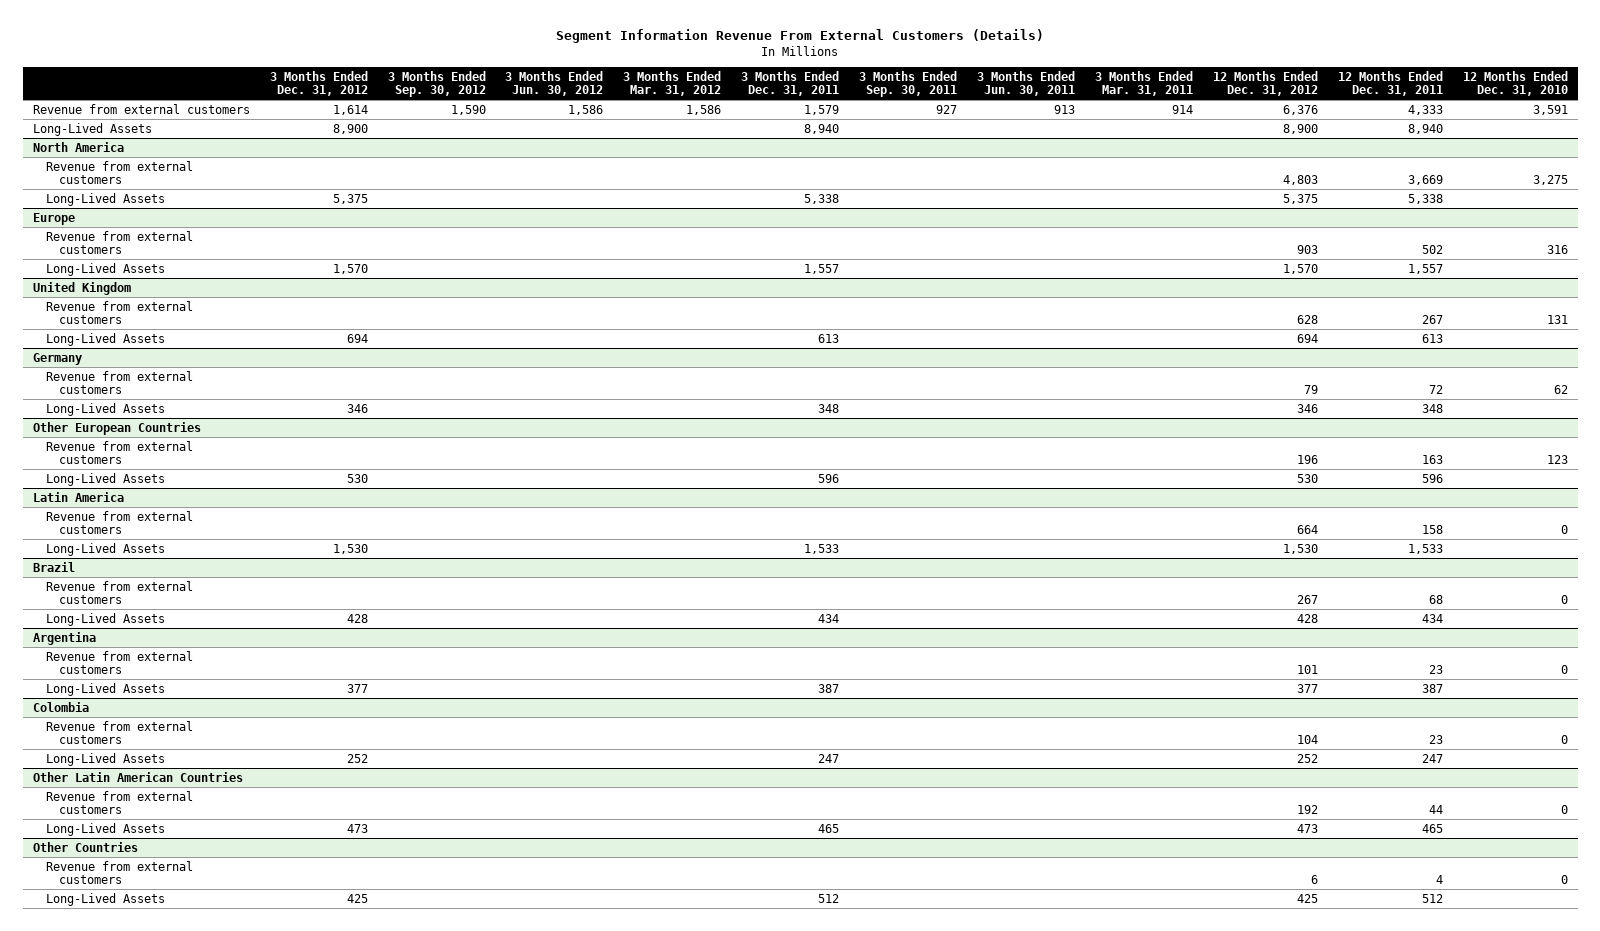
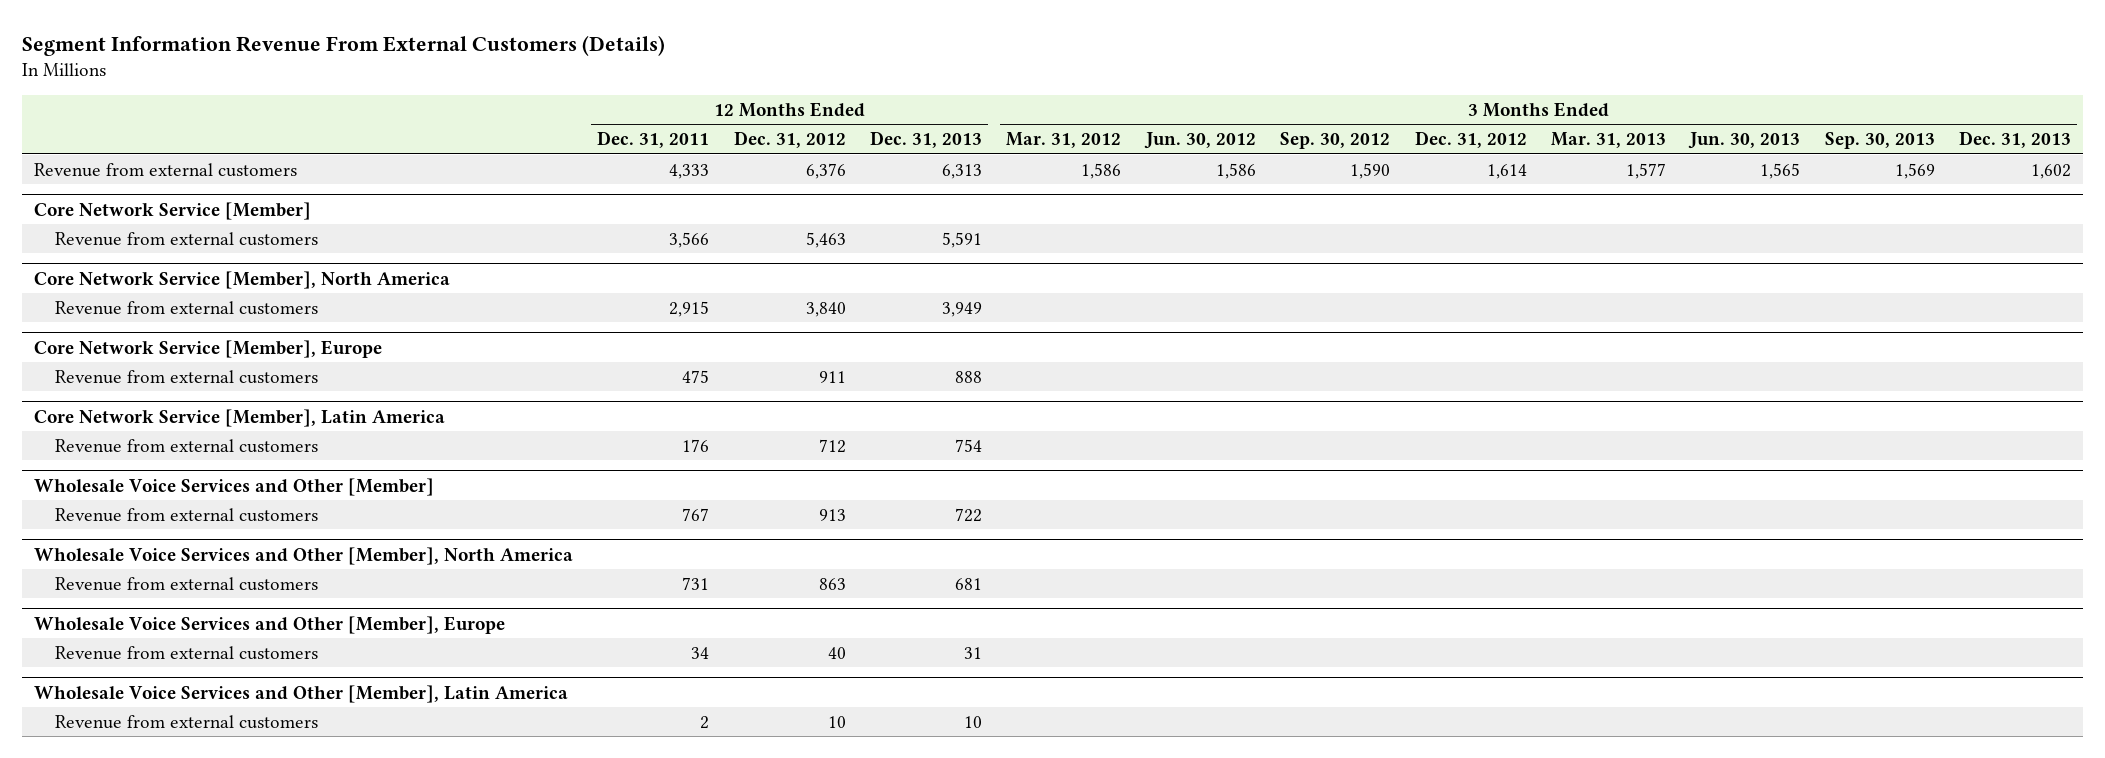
- | 3 Months Ended Dec. 31, 2012 | 3 Months Ended Sep. 30, 2012 | 3 Months Ended Jun. 30, 2012 | 3 Months Ended Mar. 31, 2012 | 3 Months Ended Dec. 31, 2011 | 3 Months Ended Sep. 30, 2011 | 3 Months Ended Jun. 30, 2011 | 3 Months Ended Mar. 31, 2011 | 12 Months Ended Dec. 31, 2012 | 12 Months Ended Dec. 31, 2011 | 12 Months Ended Dec. 31, 2010
+ | 12 Months Ended Dec. 31, 2011 | 12 Months Ended Dec. 31, 2012 | 12 Months Ended Dec. 31, 2013 | 3 Months Ended Mar. 31, 2012 | 3 Months Ended Jun. 30, 2012 | 3 Months Ended Sep. 30, 2012 | 3 Months Ended Dec. 31, 2012 | 3 Months Ended Mar. 31, 2013 | 3 Months Ended Jun. 30, 2013 | 3 Months Ended Sep. 30, 2013 | 3 Months Ended Dec. 31, 2013
- Long-Lived Assets | 8,900 | | | | 8,940 | | | | 8,900 | 8,940 |
- North America
- Revenue from external customers | | | | | | | | | 4,803 | 3,669 | 3,275
- Long-Lived Assets | 5,375 | | | | 5,338 | | | | 5,375 | 5,338 |
- Europe
- Revenue from external customers | | | | | | | | | 903 | 502 | 316
- Long-Lived Assets | 1,570 | | | | 1,557 | | | | 1,570 | 1,557 |
- United Kingdom
- Revenue from external customers | | | | | | | | | 628 | 267 | 131
- Long-Lived Assets | 694 | | | | 613 | | | | 694 | 613 |
- Germany
- Revenue from external customers | | | | | | | | | 79 | 72 | 62
- Long-Lived Assets | 346 | | | | 348 | | | | 346 | 348 |
- Other European Countries
- Revenue from external customers | | | | | | | | | 196 | 163 | 123
- Long-Lived Assets | 530 | | | | 596 | | | | 530 | 596 |
- Latin America
- Revenue from external customers | | | | | | | | | 664 | 158 | 0
- Long-Lived Assets | 1,530 | | | | 1,533 | | | | 1,530 | 1,533 |
- Brazil
- Revenue from external customers | | | | | | | | | 267 | 68 | 0
- Long-Lived Assets | 428 | | | | 434 | | | | 428 | 434 |
- Argentina
- Revenue from external customers | | | | | | | | | 101 | 23 | 0
- Long-Lived Assets | 377 | | | | 387 | | | | 377 | 387 |
- Colombia
- Revenue from external customers | | | | | | | | | 104 | 23 | 0
- Long-Lived Assets | 252 | | | | 247 | | | | 252 | 247 |
- Other Latin American Countries
- Revenue from external customers | | | | | | | | | 192 | 44 | 0
- Long-Lived Assets | 473 | | | | 465 | | | | 473 | 465 |
- Other Countries
- Revenue from external customers | | | | | | | | | 6 | 4 | 0
- Long-Lived Assets | 425 | | | | 512 | | | | 425 | 512 |
+ Core Network Service [Member]
+ Revenue from external customers | 3,566 | 5,463 | 5,591 | | | | | | | |
+ Core Network Service [Member], North America
+ Revenue from external customers | 2,915 | 3,840 | 3,949 | | | | | | | |
+ Core Network Service [Member], Europe
+ Revenue from external customers | 475 | 911 | 888 | | | | | | | |
+ Core Network Service [Member], Latin America
+ Revenue from external customers | 176 | 712 | 754 | | | | | | | |
+ Wholesale Voice Services and Other [Member]
+ Revenue from external customers | 767 | 913 | 722 | | | | | | | |
+ Wholesale Voice Services and Other [Member], North America
+ Revenue from external customers | 731 | 863 | 681 | | | | | | | |
+ Wholesale Voice Services and Other [Member], Europe
+ Revenue from external customers | 34 | 40 | 31 | | | | | | | |
+ Wholesale Voice Services and Other [Member], Latin America
+ Revenue from external customers | 2 | 10 | 10 | | | | | | | |

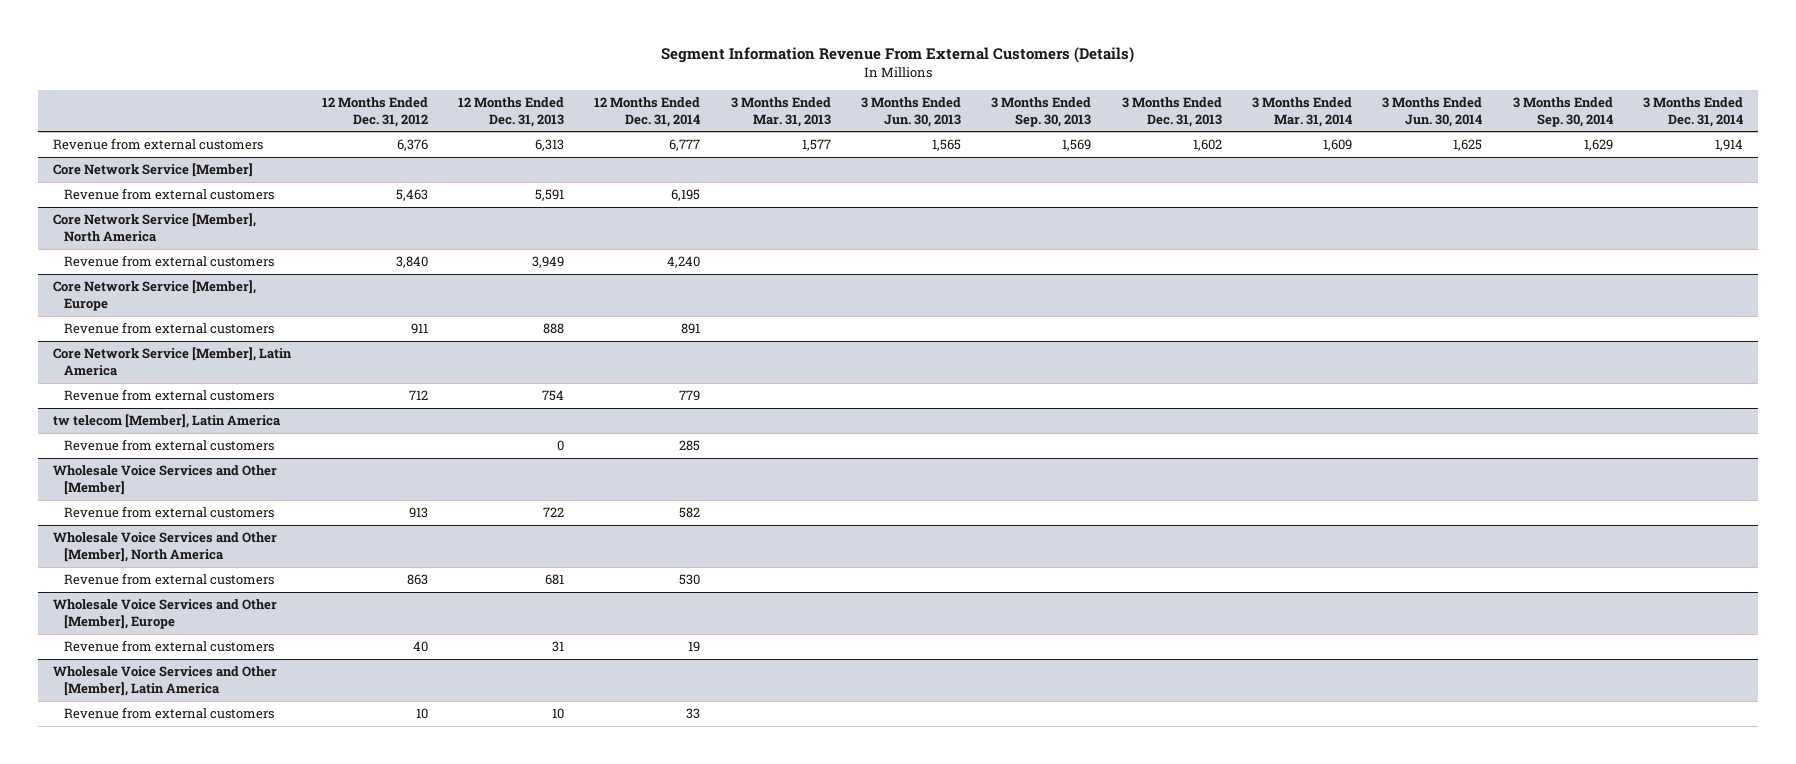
- | 12 Months Ended Dec. 31, 2011 | 12 Months Ended Dec. 31, 2012 | 12 Months Ended Dec. 31, 2013 | 3 Months Ended Mar. 31, 2012 | 3 Months Ended Jun. 30, 2012 | 3 Months Ended Sep. 30, 2012 | 3 Months Ended Dec. 31, 2012 | 3 Months Ended Mar. 31, 2013 | 3 Months Ended Jun. 30, 2013 | 3 Months Ended Sep. 30, 2013 | 3 Months Ended Dec. 31, 2013
+ | 12 Months Ended Dec. 31, 2012 | 12 Months Ended Dec. 31, 2013 | 12 Months Ended Dec. 31, 2014 | 3 Months Ended Mar. 31, 2013 | 3 Months Ended Jun. 30, 2013 | 3 Months Ended Sep. 30, 2013 | 3 Months Ended Dec. 31, 2013 | 3 Months Ended Mar. 31, 2014 | 3 Months Ended Jun. 30, 2014 | 3 Months Ended Sep. 30, 2014 | 3 Months Ended Dec. 31, 2014
+ tw telecom [Member], Latin America
+ Revenue from external customers | | 0 | 285 | | | | | | | |

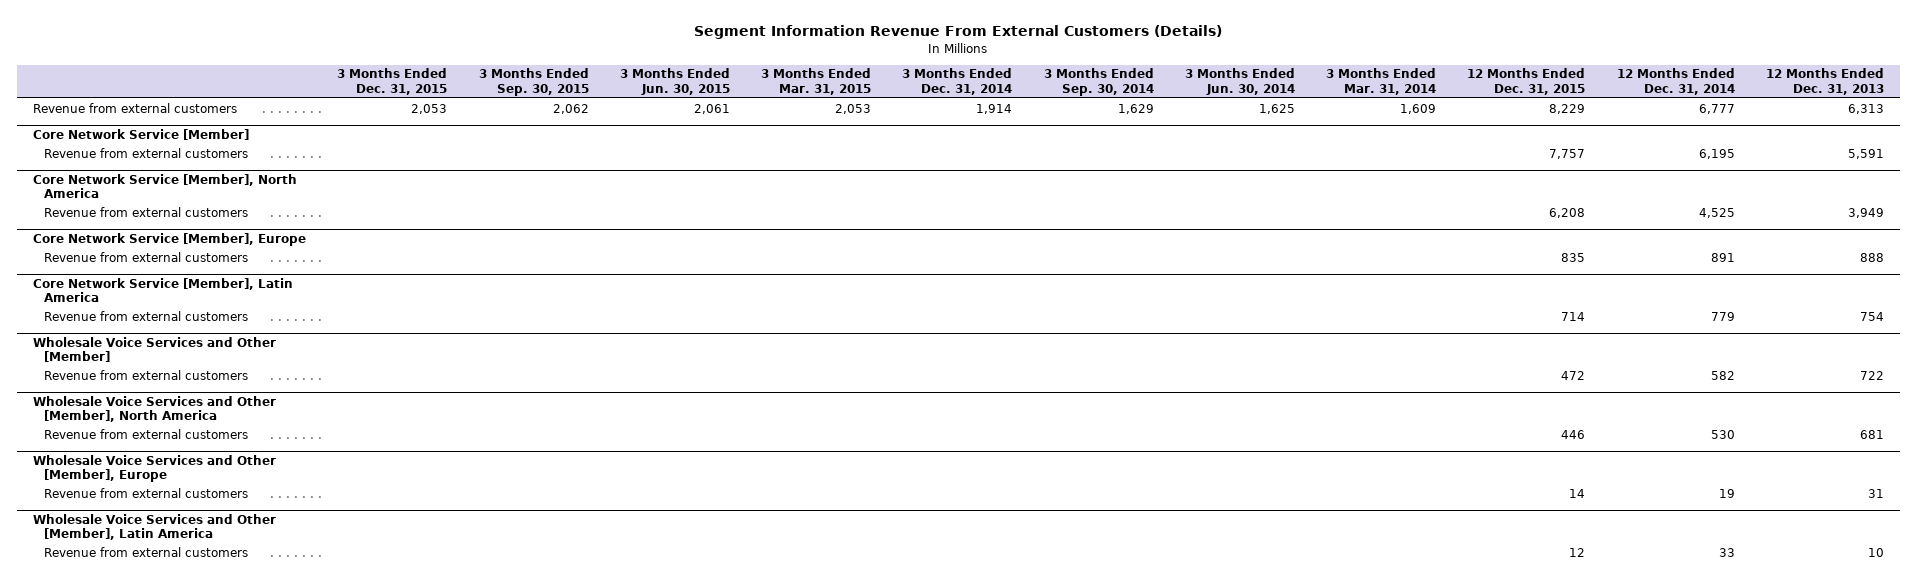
- | 12 Months Ended Dec. 31, 2012 | 12 Months Ended Dec. 31, 2013 | 12 Months Ended Dec. 31, 2014 | 3 Months Ended Mar. 31, 2013 | 3 Months Ended Jun. 30, 2013 | 3 Months Ended Sep. 30, 2013 | 3 Months Ended Dec. 31, 2013 | 3 Months Ended Mar. 31, 2014 | 3 Months Ended Jun. 30, 2014 | 3 Months Ended Sep. 30, 2014 | 3 Months Ended Dec. 31, 2014
+ | 3 Months Ended Dec. 31, 2015 | 3 Months Ended Sep. 30, 2015 | 3 Months Ended Jun. 30, 2015 | 3 Months Ended Mar. 31, 2015 | 3 Months Ended Dec. 31, 2014 | 3 Months Ended Sep. 30, 2014 | 3 Months Ended Jun. 30, 2014 | 3 Months Ended Mar. 31, 2014 | 12 Months Ended Dec. 31, 2015 | 12 Months Ended Dec. 31, 2014 | 12 Months Ended Dec. 31, 2013
@ Core Network Service [Member], North America
- Revenue from external customers | 3,840 | 3,949 | 4,240 | | | | | | | |
+ Revenue from external customers | | | | | | | | | 6,208 | 4,525 | 3,949
- tw telecom [Member], Latin America
- Revenue from external customers | | 0 | 285 | | | | | | | |

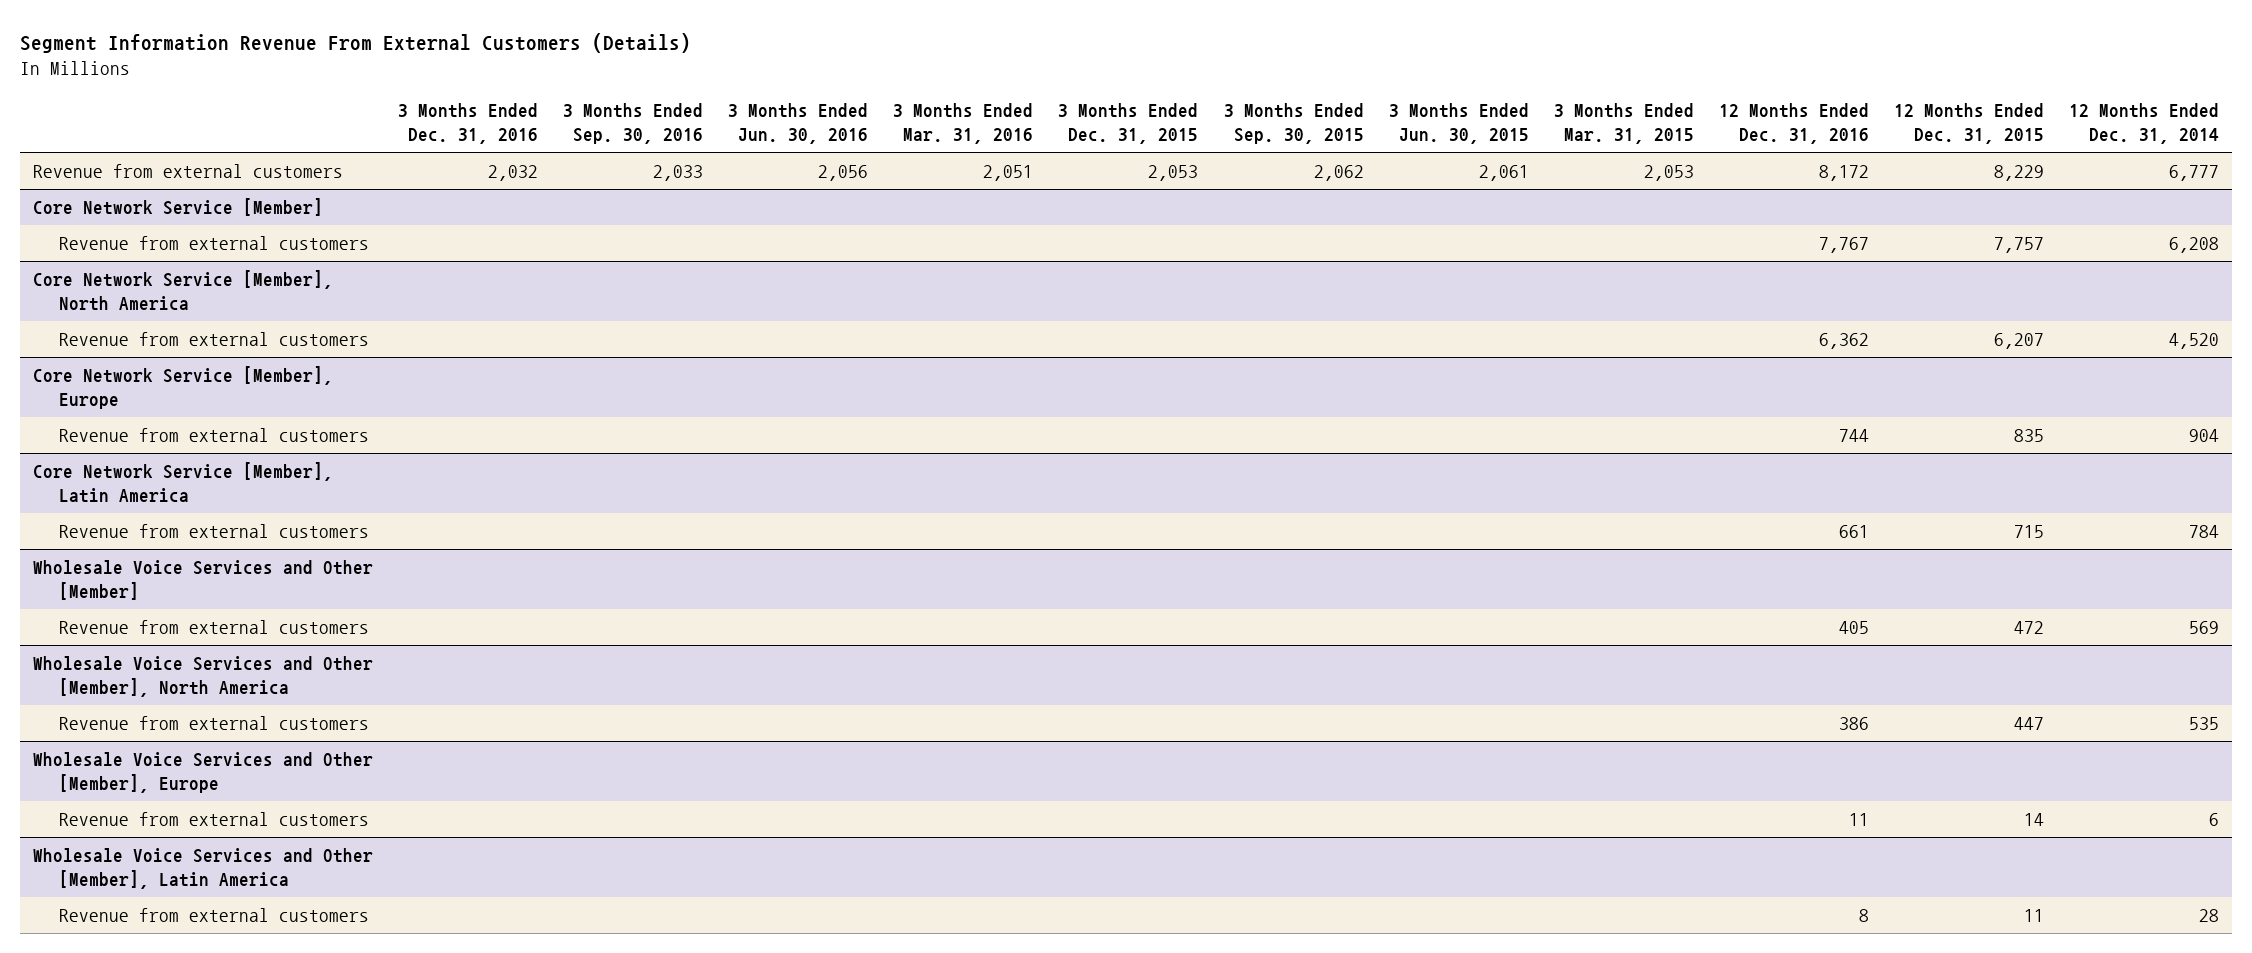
- | 3 Months Ended Dec. 31, 2015 | 3 Months Ended Sep. 30, 2015 | 3 Months Ended Jun. 30, 2015 | 3 Months Ended Mar. 31, 2015 | 3 Months Ended Dec. 31, 2014 | 3 Months Ended Sep. 30, 2014 | 3 Months Ended Jun. 30, 2014 | 3 Months Ended Mar. 31, 2014 | 12 Months Ended Dec. 31, 2015 | 12 Months Ended Dec. 31, 2014 | 12 Months Ended Dec. 31, 2013
+ | 3 Months Ended Dec. 31, 2016 | 3 Months Ended Sep. 30, 2016 | 3 Months Ended Jun. 30, 2016 | 3 Months Ended Mar. 31, 2016 | 3 Months Ended Dec. 31, 2015 | 3 Months Ended Sep. 30, 2015 | 3 Months Ended Jun. 30, 2015 | 3 Months Ended Mar. 31, 2015 | 12 Months Ended Dec. 31, 2016 | 12 Months Ended Dec. 31, 2015 | 12 Months Ended Dec. 31, 2014
@ Core Network Service [Member]
- Revenue from external customers | | | | | | | | | 7,757 | 6,195 | 5,591
+ Revenue from external customers | | | | | | | | | 7,767 | 7,757 | 6,208
@ Core Network Service [Member], North America
- Revenue from external customers | | | | | | | | | 6,208 | 4,525 | 3,949
+ Revenue from external customers | | | | | | | | | 6,362 | 6,207 | 4,520
@ Core Network Service [Member], Europe
- Revenue from external customers | | | | | | | | | 835 | 891 | 888
+ Revenue from external customers | | | | | | | | | 744 | 835 | 904
@ Core Network Service [Member], Latin America
- Revenue from external customers | | | | | | | | | 714 | 779 | 754
+ Revenue from external customers | | | | | | | | | 661 | 715 | 784
@ Wholesale Voice Services and Other [Member]
- Revenue from external customers | | | | | | | | | 472 | 582 | 722
+ Revenue from external customers | | | | | | | | | 405 | 472 | 569
@ Wholesale Voice Services and Other [Member], North America
- Revenue from external customers | | | | | | | | | 446 | 530 | 681
+ Revenue from external customers | | | | | | | | | 386 | 447 | 535
@ Wholesale Voice Services and Other [Member], Europe
- Revenue from external customers | | | | | | | | | 14 | 19 | 31
+ Revenue from external customers | | | | | | | | | 11 | 14 | 6
@ Wholesale Voice Services and Other [Member], Latin America
- Revenue from external customers | | | | | | | | | 12 | 33 | 10
+ Revenue from external customers | | | | | | | | | 8 | 11 | 28

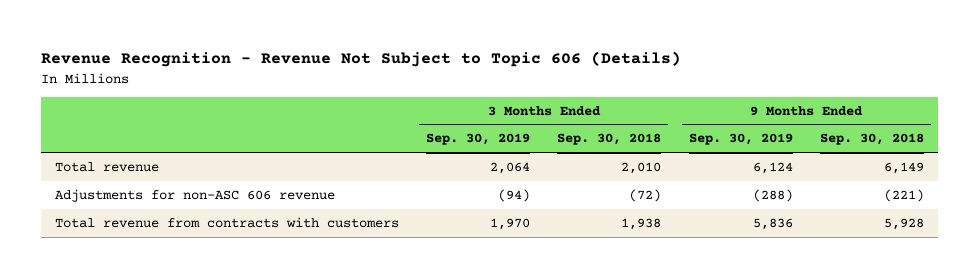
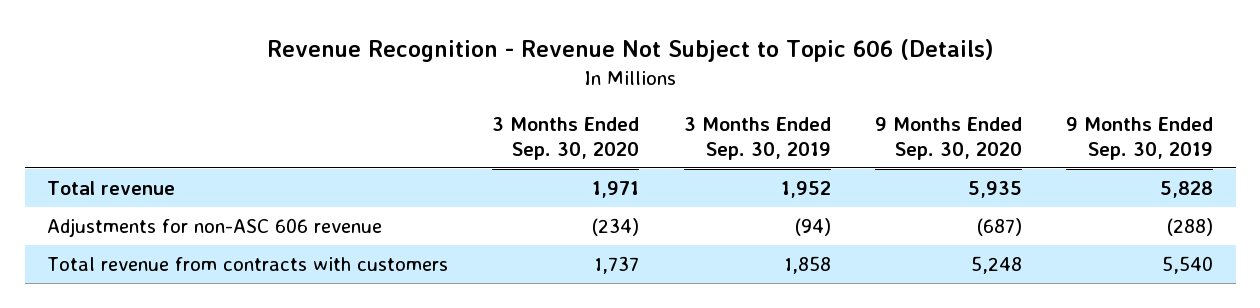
- | 3 Months Ended Sep. 30, 2019 | 3 Months Ended Sep. 30, 2018 | 9 Months Ended Sep. 30, 2019 | 9 Months Ended Sep. 30, 2018
+ | 3 Months Ended Sep. 30, 2020 | 3 Months Ended Sep. 30, 2019 | 9 Months Ended Sep. 30, 2020 | 9 Months Ended Sep. 30, 2019
- Total revenue | 2,064 | 2,010 | 6,124 | 6,149
+ Total revenue | 1,971 | 1,952 | 5,935 | 5,828
- Total revenue from contracts with customers | 1,970 | 1,938 | 5,836 | 5,928
+ Total revenue from contracts with customers | 1,737 | 1,858 | 5,248 | 5,540

